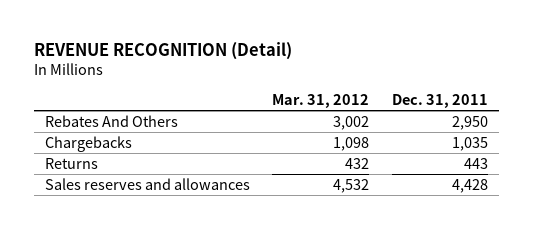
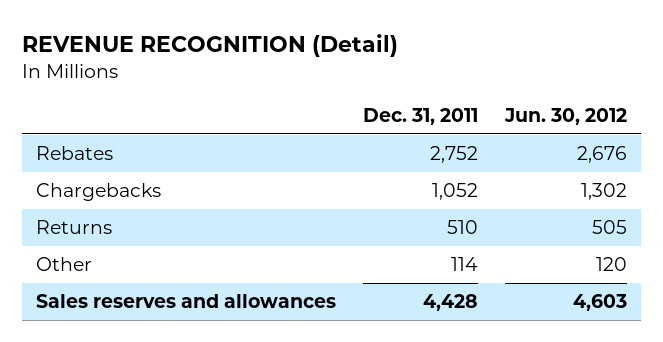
- | Mar. 31, 2012 | Dec. 31, 2011
+ | Dec. 31, 2011 | Jun. 30, 2012
- Rebates And Others | 3,002 | 2,950
- Chargebacks | 1,098 | 1,035
- Returns | 432 | 443
+ Rebates | 2,752 | 2,676
+ Chargebacks | 1,052 | 1,302
+ Returns | 510 | 505
+ Other | 114 | 120

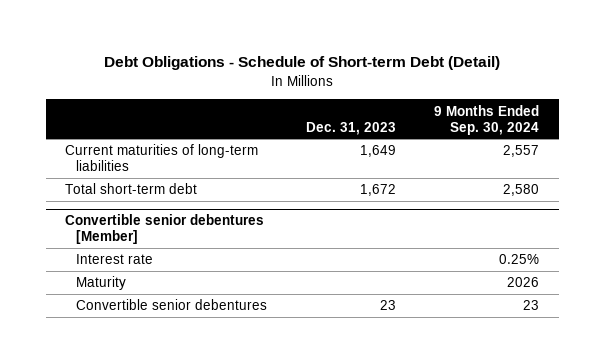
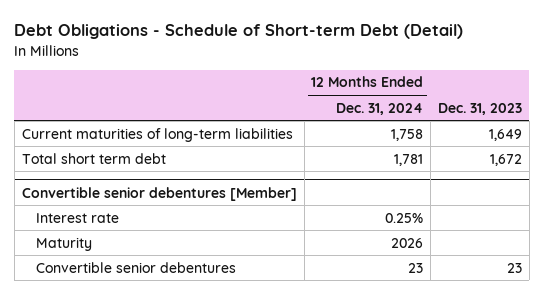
- | Dec. 31, 2023 | 9 Months Ended Sep. 30, 2024
+ | 12 Months Ended Dec. 31, 2024 | Dec. 31, 2023
- Total short-term debt | 1,672 | 2,580
+ Total short term debt | 1,781 | 1,672

